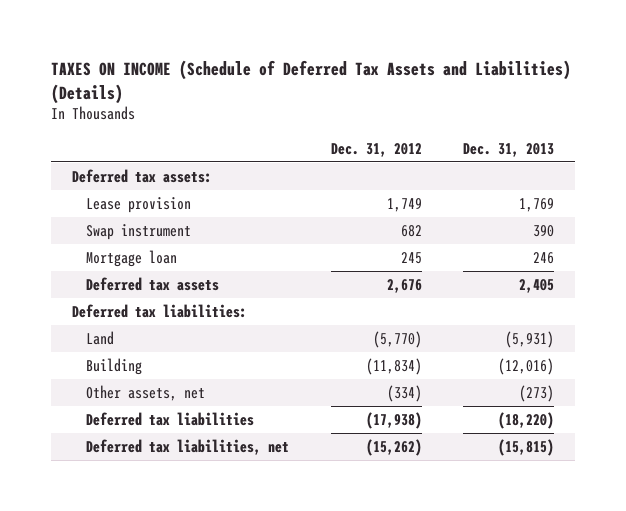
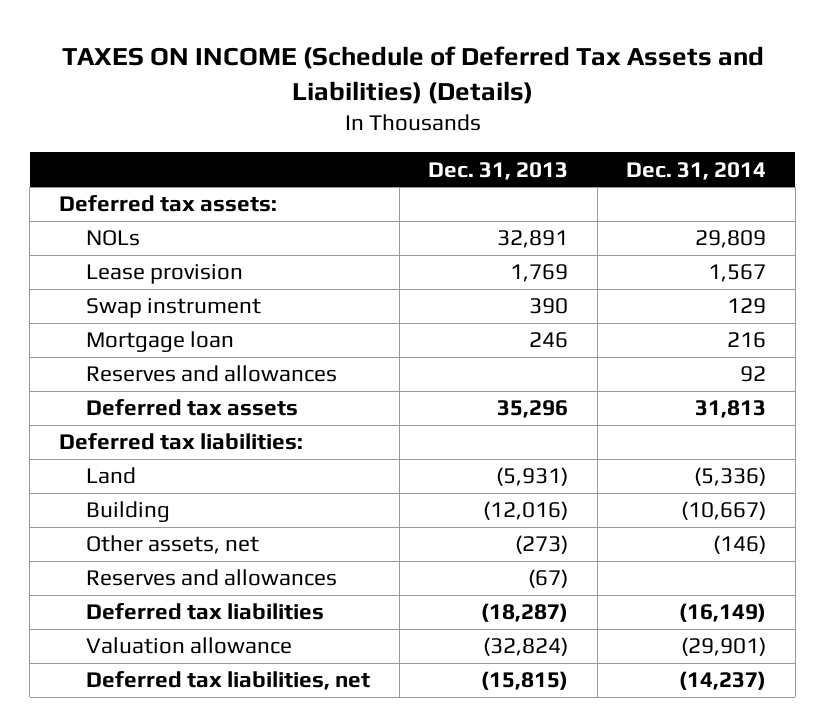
- | Dec. 31, 2012 | Dec. 31, 2013
+ | Dec. 31, 2013 | Dec. 31, 2014
+ NOLs | 32,891 | 29,809
- Deferred tax assets | 2,676 | 2,405
+ Reserves and allowances | | 92
+ Deferred tax assets | 35,296 | 31,813
- Deferred tax liabilities | (17,938) | (18,220)
+ Reserves and allowances | (67) |
+ Deferred tax liabilities | (18,287) | (16,149)
+ Valuation allowance | (32,824) | (29,901)

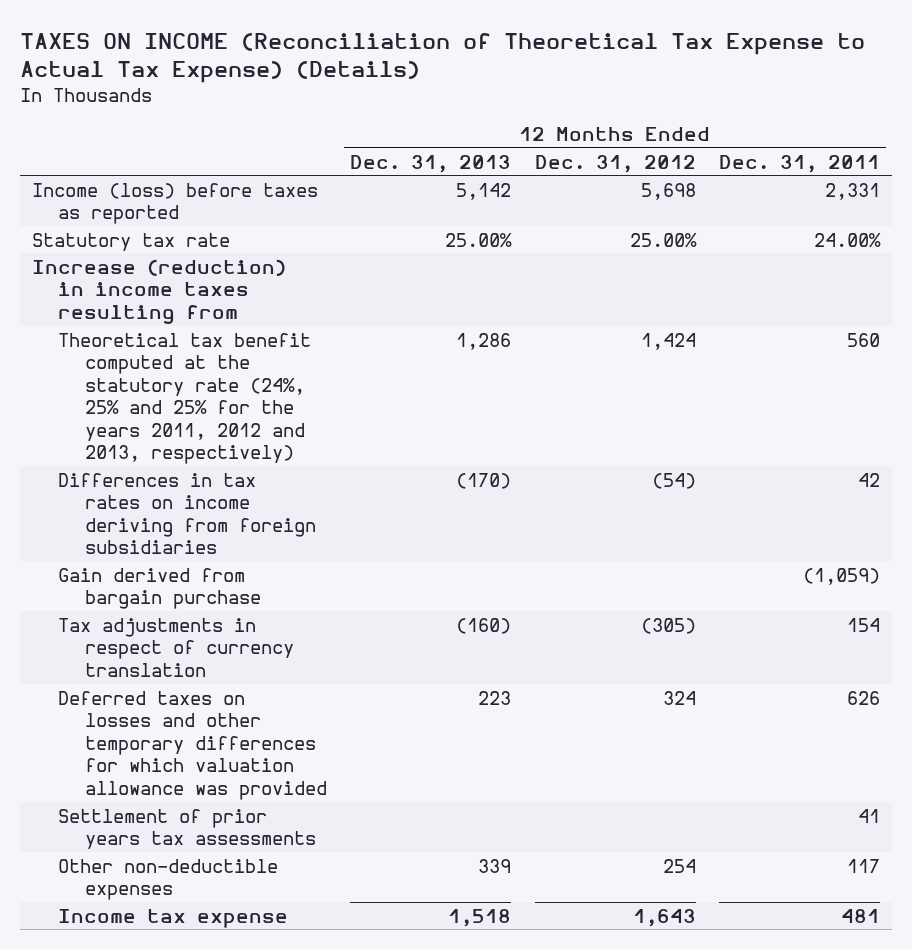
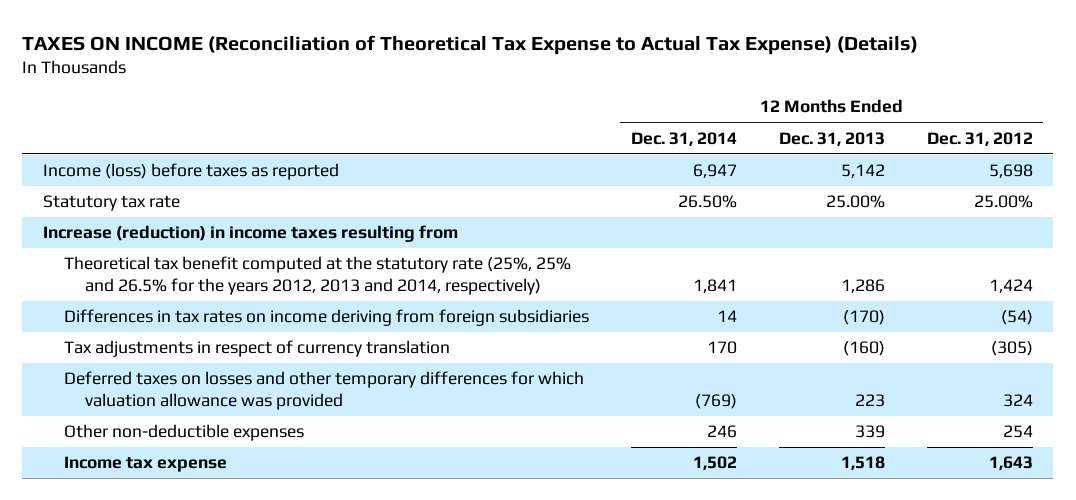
- | 12 Months Ended Dec. 31, 2013 | 12 Months Ended Dec. 31, 2012 | 12 Months Ended Dec. 31, 2011
+ | 12 Months Ended Dec. 31, 2014 | 12 Months Ended Dec. 31, 2013 | 12 Months Ended Dec. 31, 2012
- Theoretical tax benefit computed at the statutory rate (24%, 25% and 25% for the years 2011, 2012 and 2013, respectively) | 1,286 | 1,424 | 560
+ Theoretical tax benefit computed at the statutory rate (25%, 25% and 26.5% for the years 2012, 2013 and 2014, respectively) | 1,841 | 1,286 | 1,424
- Gain derived from bargain purchase | | | (1,059)
- Settlement of prior years tax assessments | | | 41

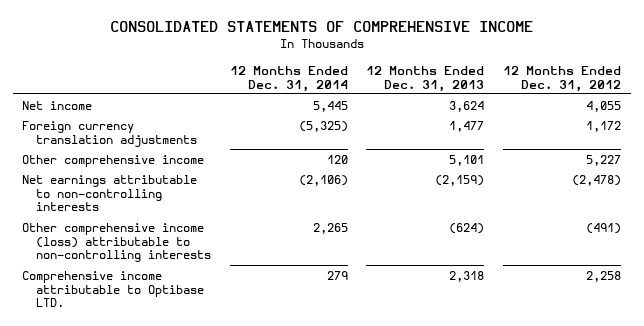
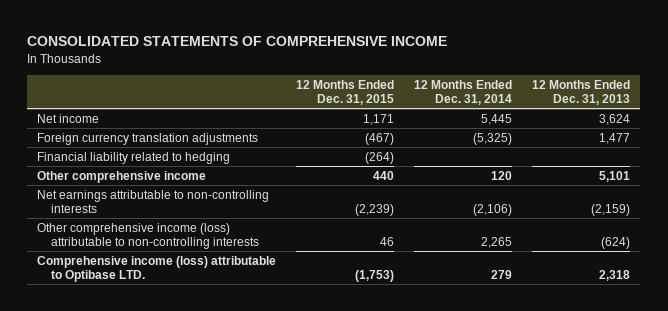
- | 12 Months Ended Dec. 31, 2014 | 12 Months Ended Dec. 31, 2013 | 12 Months Ended Dec. 31, 2012
+ | 12 Months Ended Dec. 31, 2015 | 12 Months Ended Dec. 31, 2014 | 12 Months Ended Dec. 31, 2013
+ Financial liability related to hedging | (264) | |
- Comprehensive income attributable to Optibase LTD. | 279 | 2,318 | 2,258
+ Comprehensive income (loss) attributable to Optibase LTD. | (1,753) | 279 | 2,318

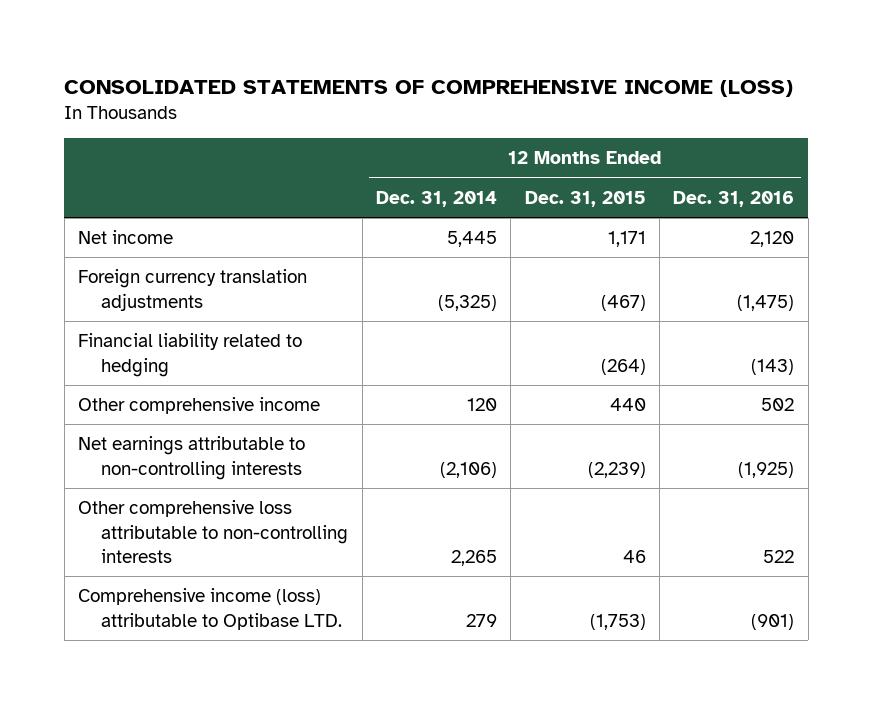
- CONSOLIDATED STATEMENTS OF COMPREHENSIVE INCOME
+ CONSOLIDATED STATEMENTS OF COMPREHENSIVE INCOME (LOSS)
- | 12 Months Ended Dec. 31, 2015 | 12 Months Ended Dec. 31, 2014 | 12 Months Ended Dec. 31, 2013
+ | 12 Months Ended Dec. 31, 2014 | 12 Months Ended Dec. 31, 2015 | 12 Months Ended Dec. 31, 2016
- Other comprehensive income (loss) attributable to non-controlling interests | 46 | 2,265 | (624)
+ Other comprehensive loss attributable to non-controlling interests | 2,265 | 46 | 522

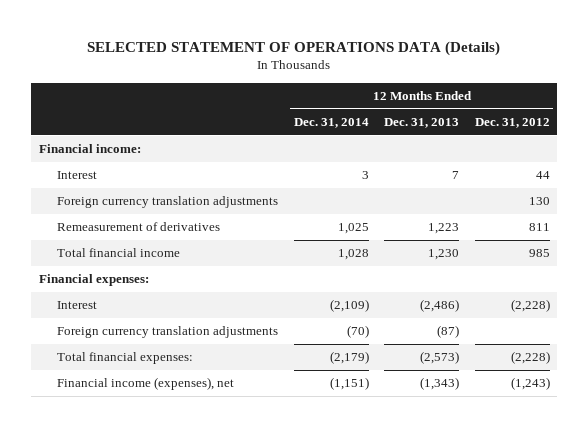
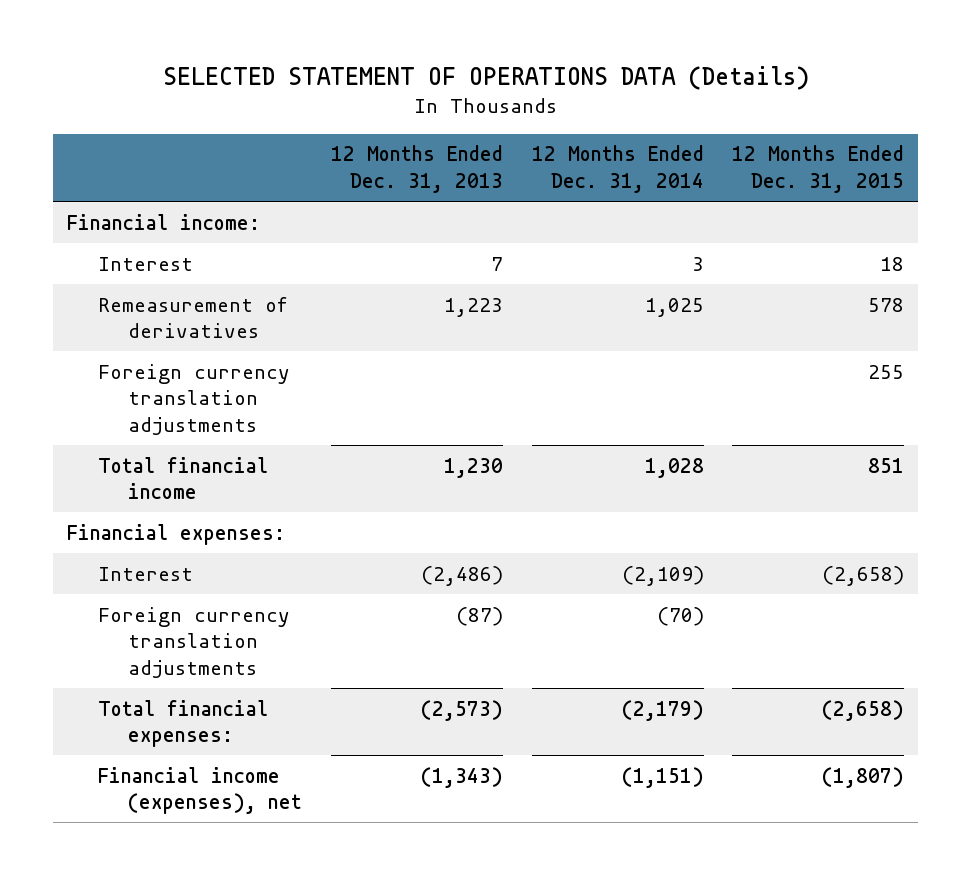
- | 12 Months Ended Dec. 31, 2014 | 12 Months Ended Dec. 31, 2013 | 12 Months Ended Dec. 31, 2012
+ | 12 Months Ended Dec. 31, 2013 | 12 Months Ended Dec. 31, 2014 | 12 Months Ended Dec. 31, 2015
moved down: Foreign currency translation adjustments | | | 255

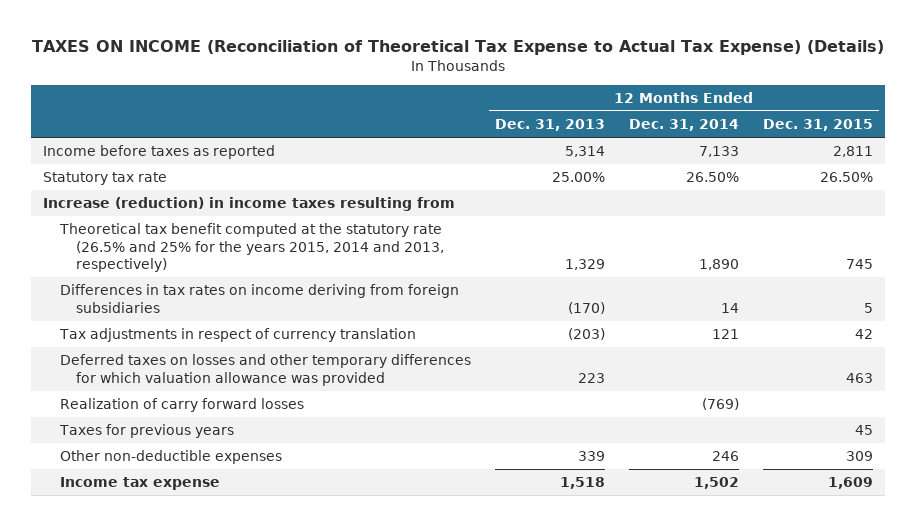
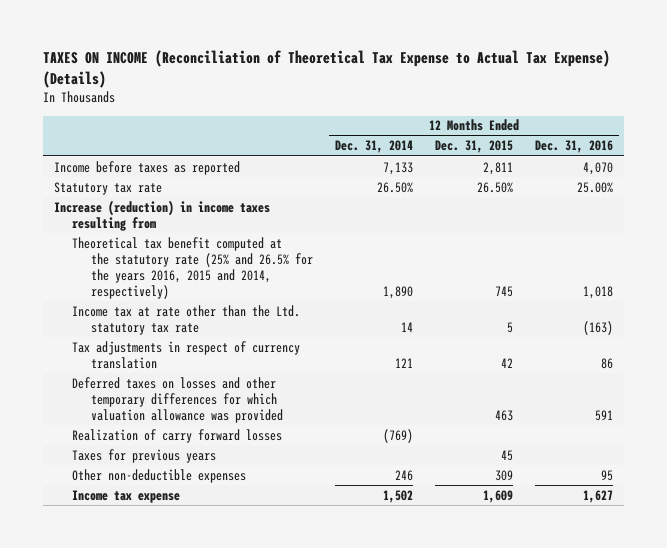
- | 12 Months Ended Dec. 31, 2013 | 12 Months Ended Dec. 31, 2014 | 12 Months Ended Dec. 31, 2015
+ | 12 Months Ended Dec. 31, 2014 | 12 Months Ended Dec. 31, 2015 | 12 Months Ended Dec. 31, 2016
- Theoretical tax benefit computed at the statutory rate (26.5% and 25% for the years 2015, 2014 and 2013, respectively) | 1,329 | 1,890 | 745
- Differences in tax rates on income deriving from foreign subsidiaries | (170) | 14 | 5
+ Theoretical tax benefit computed at the statutory rate (25% and 26.5% for the years 2016, 2015 and 2014, respectively) | 1,890 | 745 | 1,018
+ Income tax at rate other than the Ltd. statutory tax rate | 14 | 5 | (163)

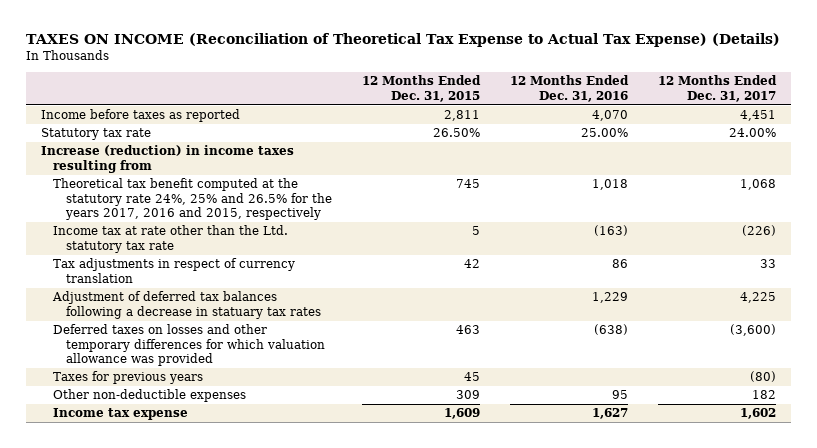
- | 12 Months Ended Dec. 31, 2014 | 12 Months Ended Dec. 31, 2015 | 12 Months Ended Dec. 31, 2016
+ | 12 Months Ended Dec. 31, 2015 | 12 Months Ended Dec. 31, 2016 | 12 Months Ended Dec. 31, 2017
- Theoretical tax benefit computed at the statutory rate (25% and 26.5% for the years 2016, 2015 and 2014, respectively) | 1,890 | 745 | 1,018
+ Theoretical tax benefit computed at the statutory rate 24%, 25% and 26.5% for the years 2017, 2016 and 2015, respectively | 745 | 1,018 | 1,068
- Deferred taxes on losses and other temporary differences for which valuation allowance was provided | | 463 | 591
- Realization of carry forward losses | (769) | |
+ Adjustment of deferred tax balances following a decrease in statuary tax rates | | 1,229 | 4,225
+ Deferred taxes on losses and other temporary differences for which valuation allowance was provided | 463 | (638) | (3,600)

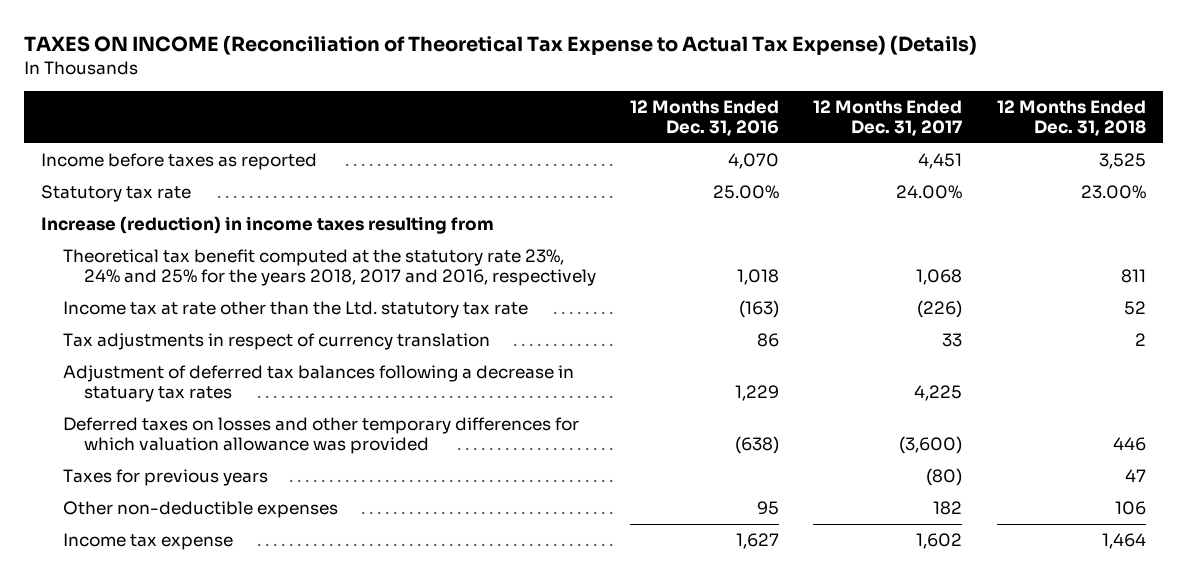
- | 12 Months Ended Dec. 31, 2015 | 12 Months Ended Dec. 31, 2016 | 12 Months Ended Dec. 31, 2017
+ | 12 Months Ended Dec. 31, 2016 | 12 Months Ended Dec. 31, 2017 | 12 Months Ended Dec. 31, 2018
- Theoretical tax benefit computed at the statutory rate 24%, 25% and 26.5% for the years 2017, 2016 and 2015, respectively | 745 | 1,018 | 1,068
+ Theoretical tax benefit computed at the statutory rate 23%, 24% and 25% for the years 2018, 2017 and 2016, respectively | 1,018 | 1,068 | 811

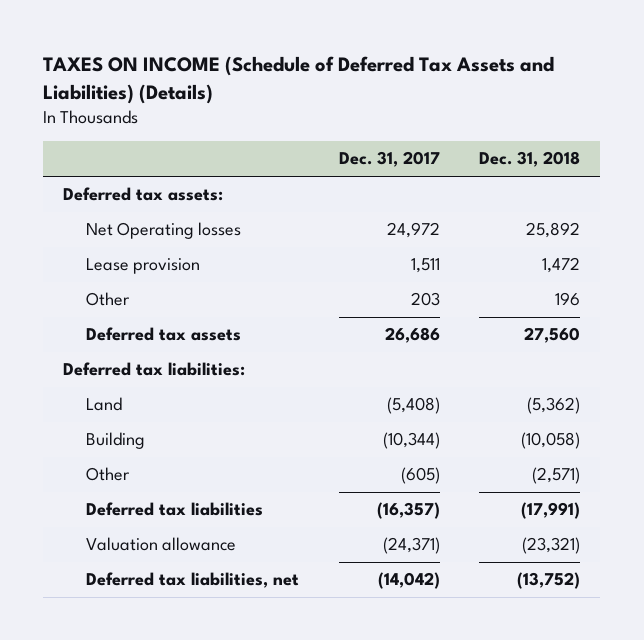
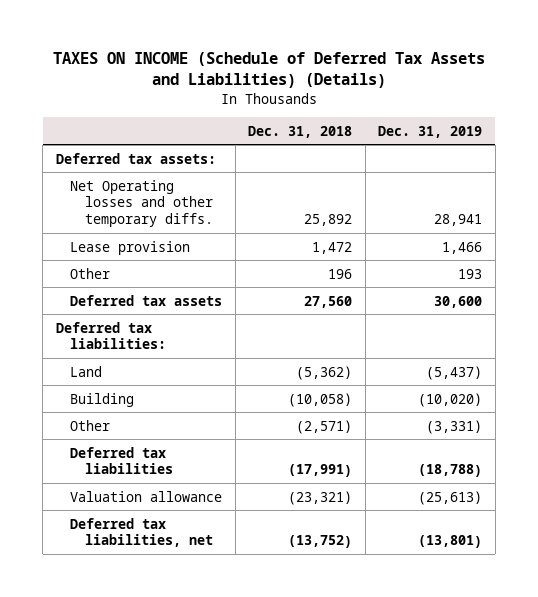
- | Dec. 31, 2017 | Dec. 31, 2018
+ | Dec. 31, 2018 | Dec. 31, 2019
- Net Operating losses | 24,972 | 25,892
+ Net Operating losses and other temporary diffs. | 25,892 | 28,941

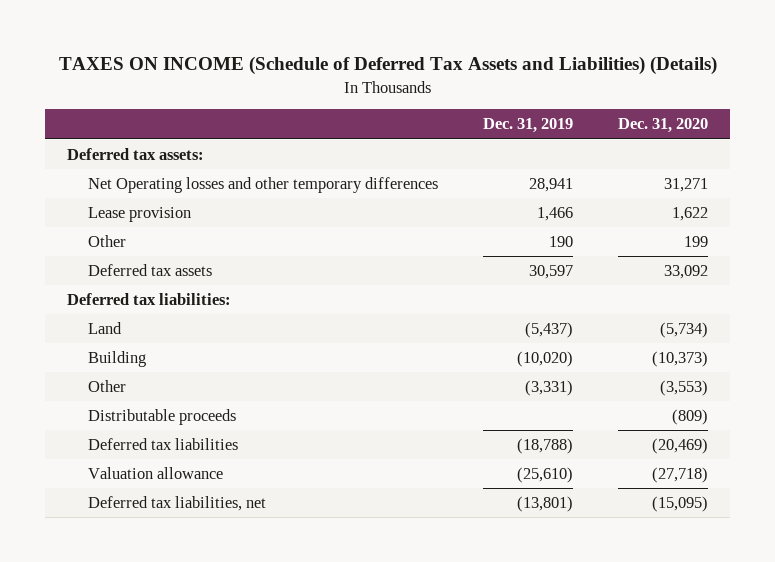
- | Dec. 31, 2018 | Dec. 31, 2019
+ | Dec. 31, 2019 | Dec. 31, 2020
- Net Operating losses and other temporary diffs. | 25,892 | 28,941
+ Net Operating losses and other temporary differences | 28,941 | 31,271
- Other | 196 | 193
- Deferred tax assets | 27,560 | 30,600
+ Other | 190 | 199
+ Deferred tax assets | 30,597 | 33,092
+ Distributable proceeds | | (809)
- Valuation allowance | (23,321) | (25,613)
+ Valuation allowance | (25,610) | (27,718)

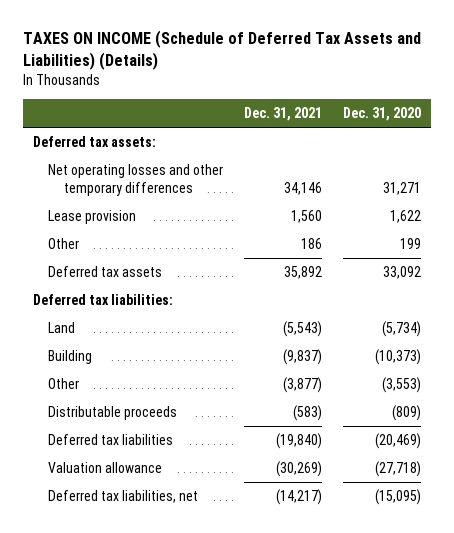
- | Dec. 31, 2019 | Dec. 31, 2020
+ | Dec. 31, 2021 | Dec. 31, 2020
- Net Operating losses and other temporary differences | 28,941 | 31,271
+ Net operating losses and other temporary differences | 34,146 | 31,271

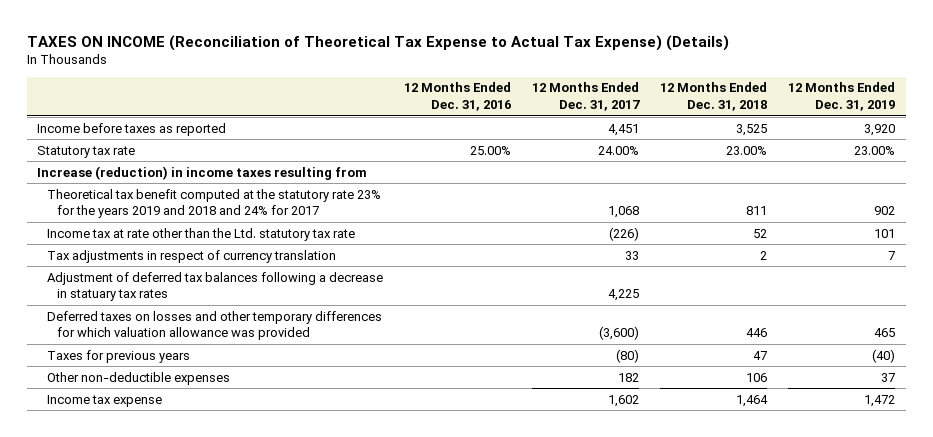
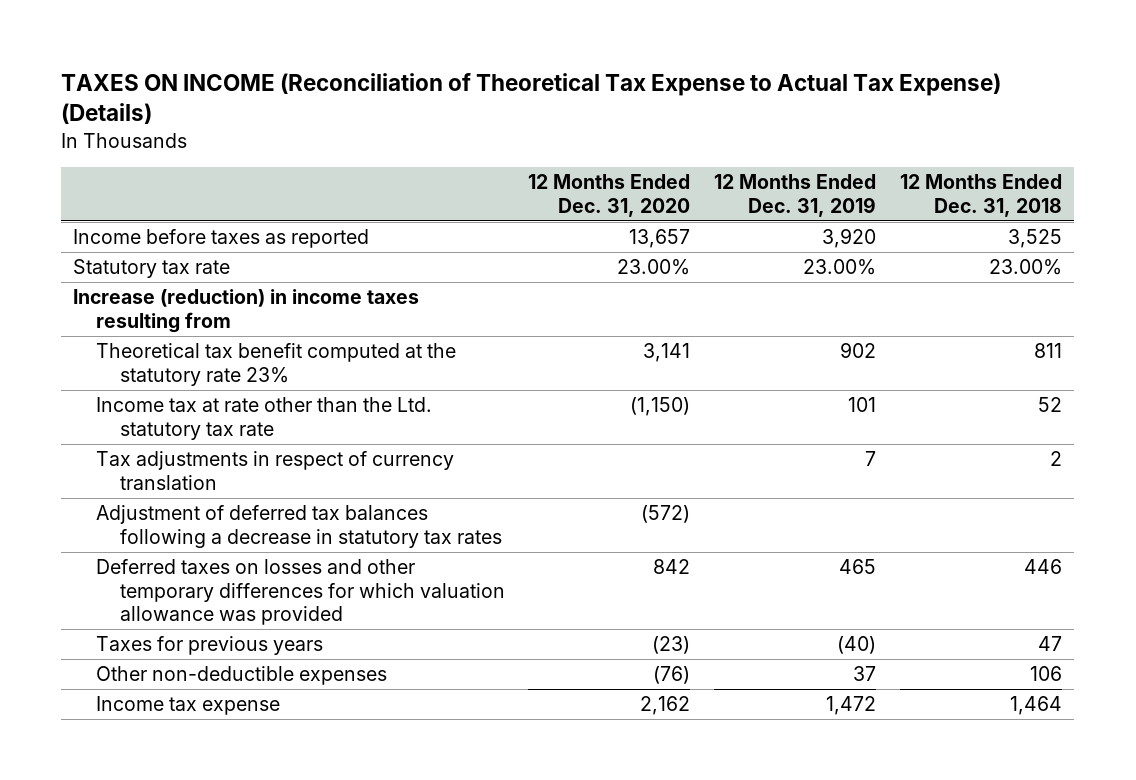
- | 12 Months Ended Dec. 31, 2016 | 12 Months Ended Dec. 31, 2017 | 12 Months Ended Dec. 31, 2018 | 12 Months Ended Dec. 31, 2019
+ | 12 Months Ended Dec. 31, 2020 | 12 Months Ended Dec. 31, 2019 | 12 Months Ended Dec. 31, 2018
- Theoretical tax benefit computed at the statutory rate 23% for the years 2019 and 2018 and 24% for 2017 | | 1,068 | 811 | 902
+ Theoretical tax benefit computed at the statutory rate 23% | 3,141 | 902 | 811
- Adjustment of deferred tax balances following a decrease in statuary tax rates | | 4,225 | |
+ Adjustment of deferred tax balances following a decrease in statutory tax rates | (572) | |

